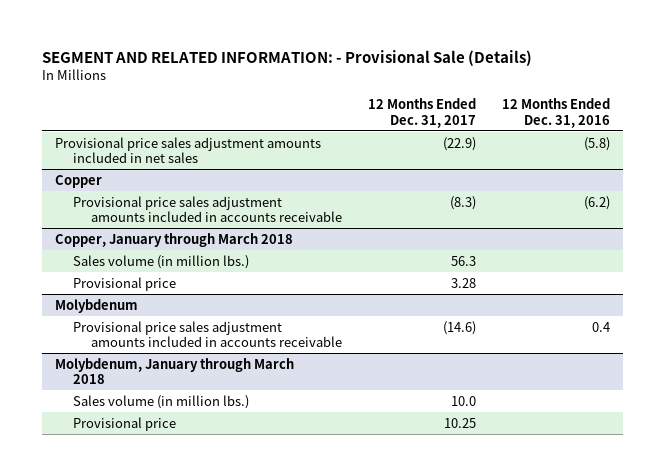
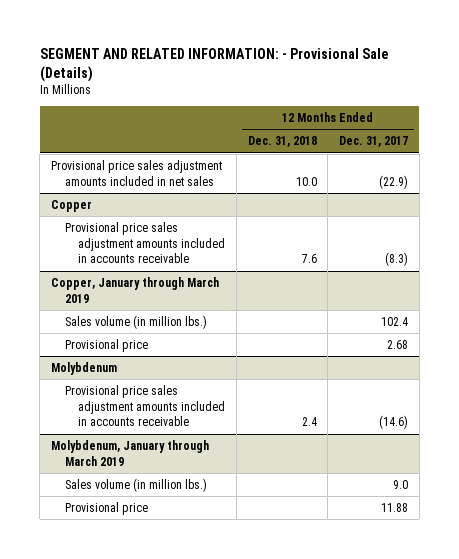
- | 12 Months Ended Dec. 31, 2017 | 12 Months Ended Dec. 31, 2016
+ | 12 Months Ended Dec. 31, 2018 | 12 Months Ended Dec. 31, 2017
- Copper, January through March 2018
- Sales volume (in million lbs.) | 56.3 |
- Provisional price | 3.28 |
+ Copper, January through March 2019
+ Sales volume (in million lbs.) | | 102.4
+ Provisional price | | 2.68
- Molybdenum, January through March 2018
- Sales volume (in million lbs.) | 10.0 |
- Provisional price | 10.25 |
+ Molybdenum, January through March 2019
+ Sales volume (in million lbs.) | | 9.0
+ Provisional price | | 11.88

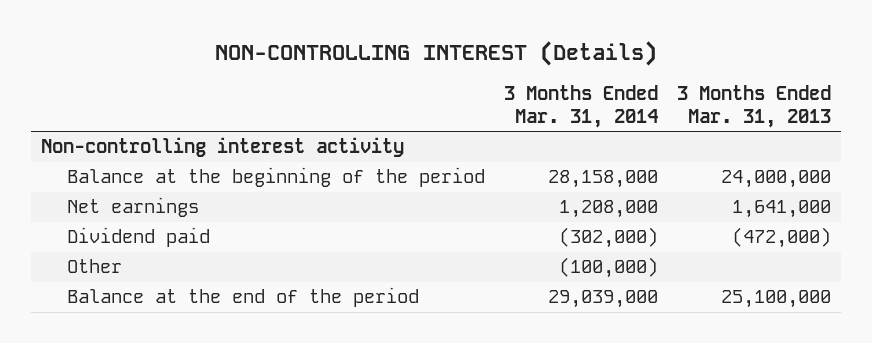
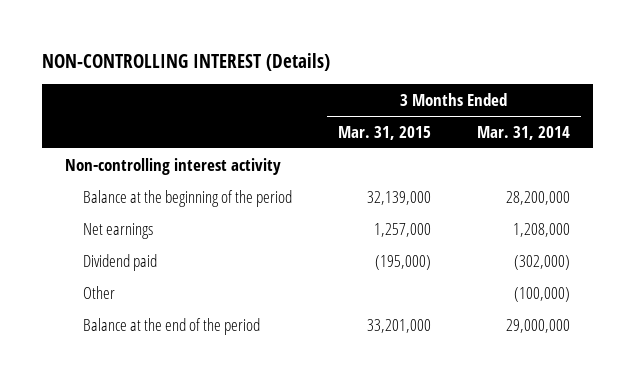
- | 3 Months Ended Mar. 31, 2014 | 3 Months Ended Mar. 31, 2013
+ | 3 Months Ended Mar. 31, 2015 | 3 Months Ended Mar. 31, 2014
- Balance at the beginning of the period | 28,158,000 | 24,000,000
+ Balance at the beginning of the period | 32,139,000 | 28,200,000
- Balance at the end of the period | 29,039,000 | 25,100,000
+ Balance at the end of the period | 33,201,000 | 29,000,000

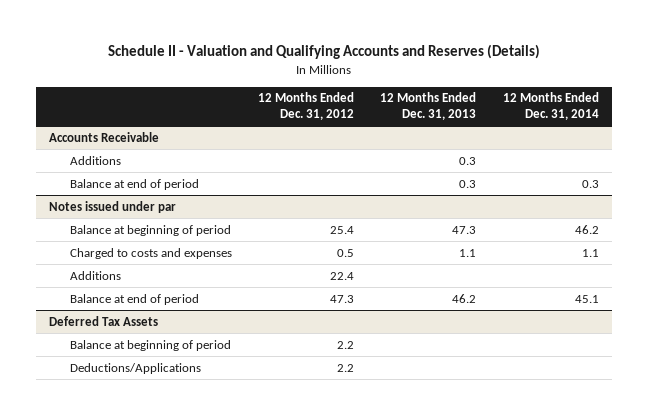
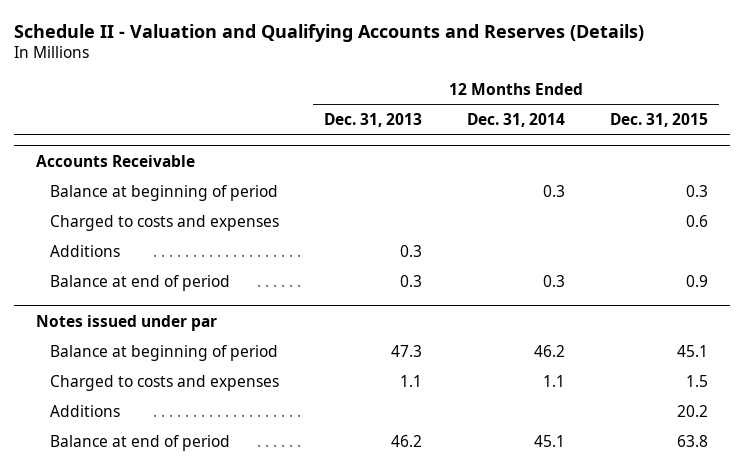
- | 12 Months Ended Dec. 31, 2012 | 12 Months Ended Dec. 31, 2013 | 12 Months Ended Dec. 31, 2014
+ | 12 Months Ended Dec. 31, 2013 | 12 Months Ended Dec. 31, 2014 | 12 Months Ended Dec. 31, 2015
@ Accounts Receivable
+ Balance at beginning of period | | 0.3 | 0.3
+ Charged to costs and expenses | | | 0.6
- Deferred Tax Assets
- Balance at beginning of period | 2.2 | |
- Deductions/Applications | 2.2 | |

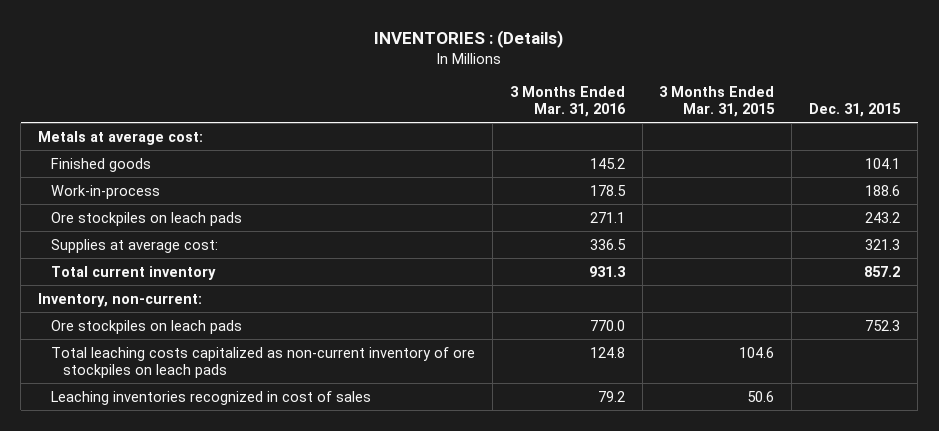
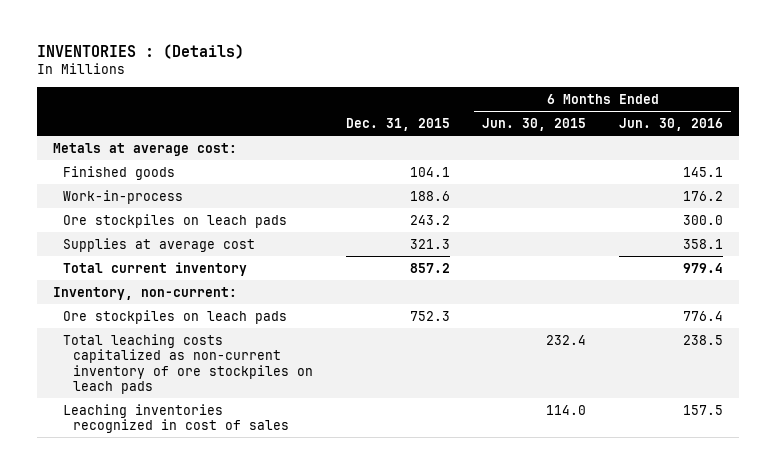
- | 3 Months Ended Mar. 31, 2016 | 3 Months Ended Mar. 31, 2015 | Dec. 31, 2015
+ | Dec. 31, 2015 | 6 Months Ended Jun. 30, 2015 | 6 Months Ended Jun. 30, 2016
- Supplies at average cost: | 336.5 | | 321.3
+ Supplies at average cost | 321.3 | | 358.1

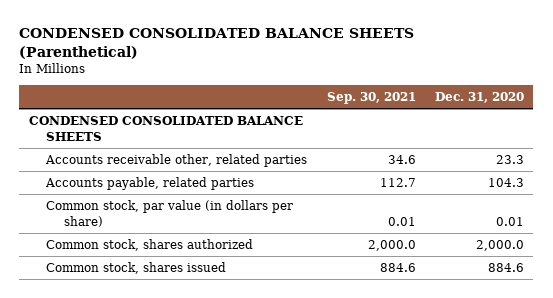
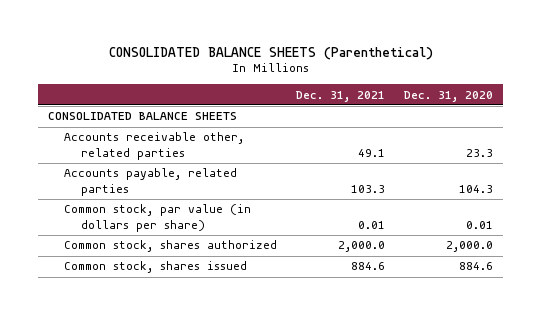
- CONDENSED CONSOLIDATED BALANCE SHEETS (Parenthetical)
+ CONSOLIDATED BALANCE SHEETS (Parenthetical)
- | Sep. 30, 2021 | Dec. 31, 2020
+ | Dec. 31, 2021 | Dec. 31, 2020
- CONDENSED CONSOLIDATED BALANCE SHEETS
+ CONSOLIDATED BALANCE SHEETS

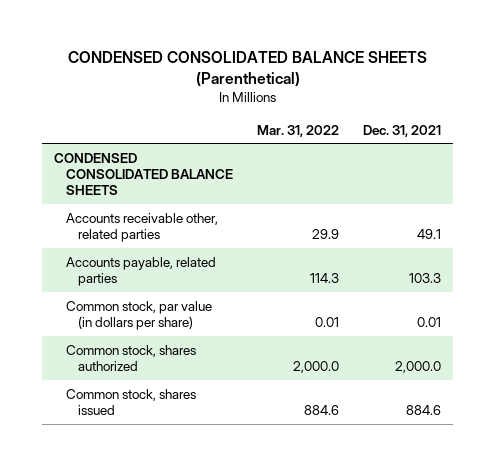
- CONSOLIDATED BALANCE SHEETS (Parenthetical)
+ CONDENSED CONSOLIDATED BALANCE SHEETS (Parenthetical)
- | Dec. 31, 2021 | Dec. 31, 2020
+ | Mar. 31, 2022 | Dec. 31, 2021
- CONSOLIDATED BALANCE SHEETS
+ CONDENSED CONSOLIDATED BALANCE SHEETS

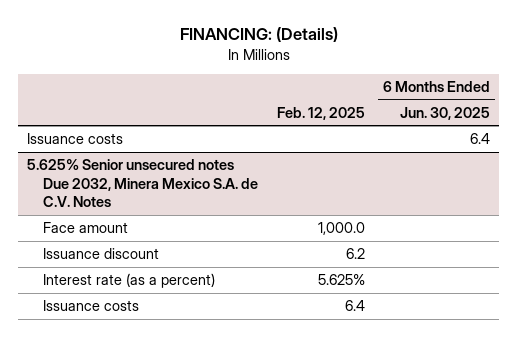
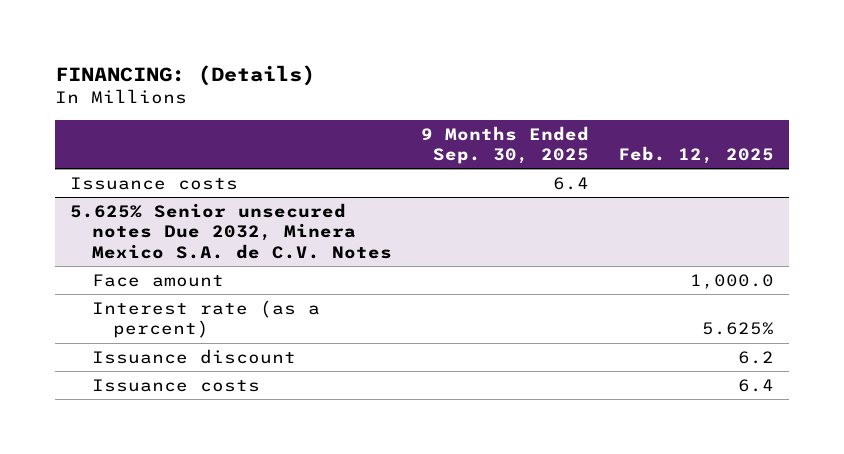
- | Feb. 12, 2025 | 6 Months Ended Jun. 30, 2025
+ | 9 Months Ended Sep. 30, 2025 | Feb. 12, 2025
@ 5.625% Senior unsecured notes Due 2032, Minera Mexico S.A. de C.V. Notes
moved down: Issuance discount | | 6.2

